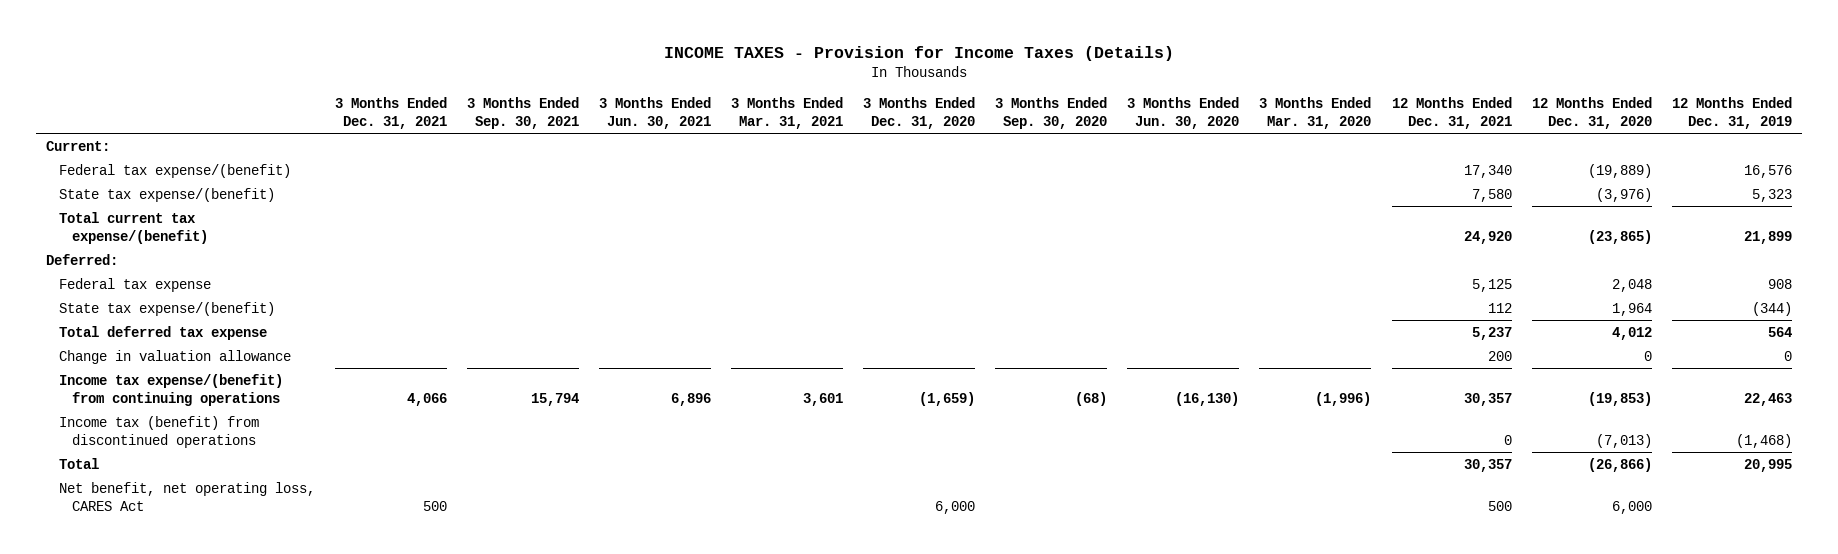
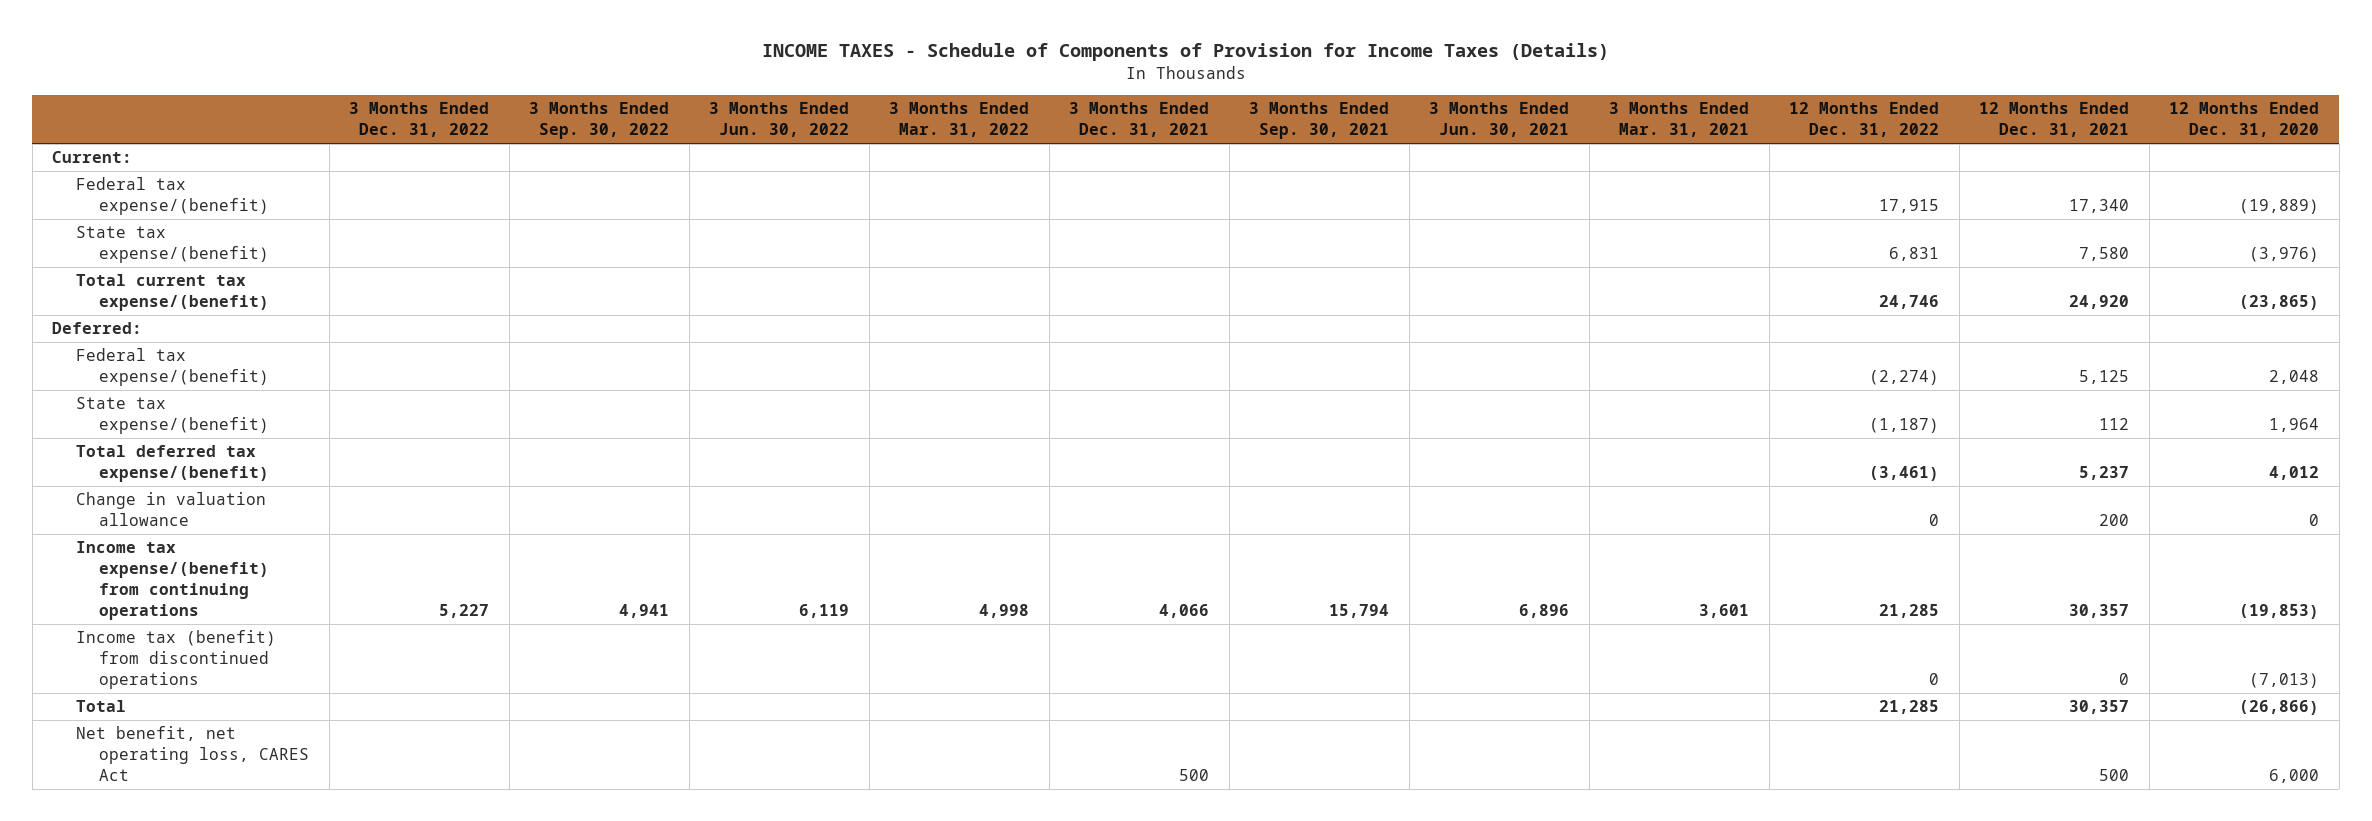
- INCOME TAXES - Provision for Income Taxes (Details)
+ INCOME TAXES - Schedule of Components of Provision for Income Taxes (Details)
- | 3 Months Ended Dec. 31, 2021 | 3 Months Ended Sep. 30, 2021 | 3 Months Ended Jun. 30, 2021 | 3 Months Ended Mar. 31, 2021 | 3 Months Ended Dec. 31, 2020 | 3 Months Ended Sep. 30, 2020 | 3 Months Ended Jun. 30, 2020 | 3 Months Ended Mar. 31, 2020 | 12 Months Ended Dec. 31, 2021 | 12 Months Ended Dec. 31, 2020 | 12 Months Ended Dec. 31, 2019
+ | 3 Months Ended Dec. 31, 2022 | 3 Months Ended Sep. 30, 2022 | 3 Months Ended Jun. 30, 2022 | 3 Months Ended Mar. 31, 2022 | 3 Months Ended Dec. 31, 2021 | 3 Months Ended Sep. 30, 2021 | 3 Months Ended Jun. 30, 2021 | 3 Months Ended Mar. 31, 2021 | 12 Months Ended Dec. 31, 2022 | 12 Months Ended Dec. 31, 2021 | 12 Months Ended Dec. 31, 2020
- Federal tax expense | | | | | | | | | 5,125 | 2,048 | 908
+ Federal tax expense/(benefit) | | | | | | | | | (2,274) | 5,125 | 2,048
- Total deferred tax expense | | | | | | | | | 5,237 | 4,012 | 564
+ Total deferred tax expense/(benefit) | | | | | | | | | (3,461) | 5,237 | 4,012

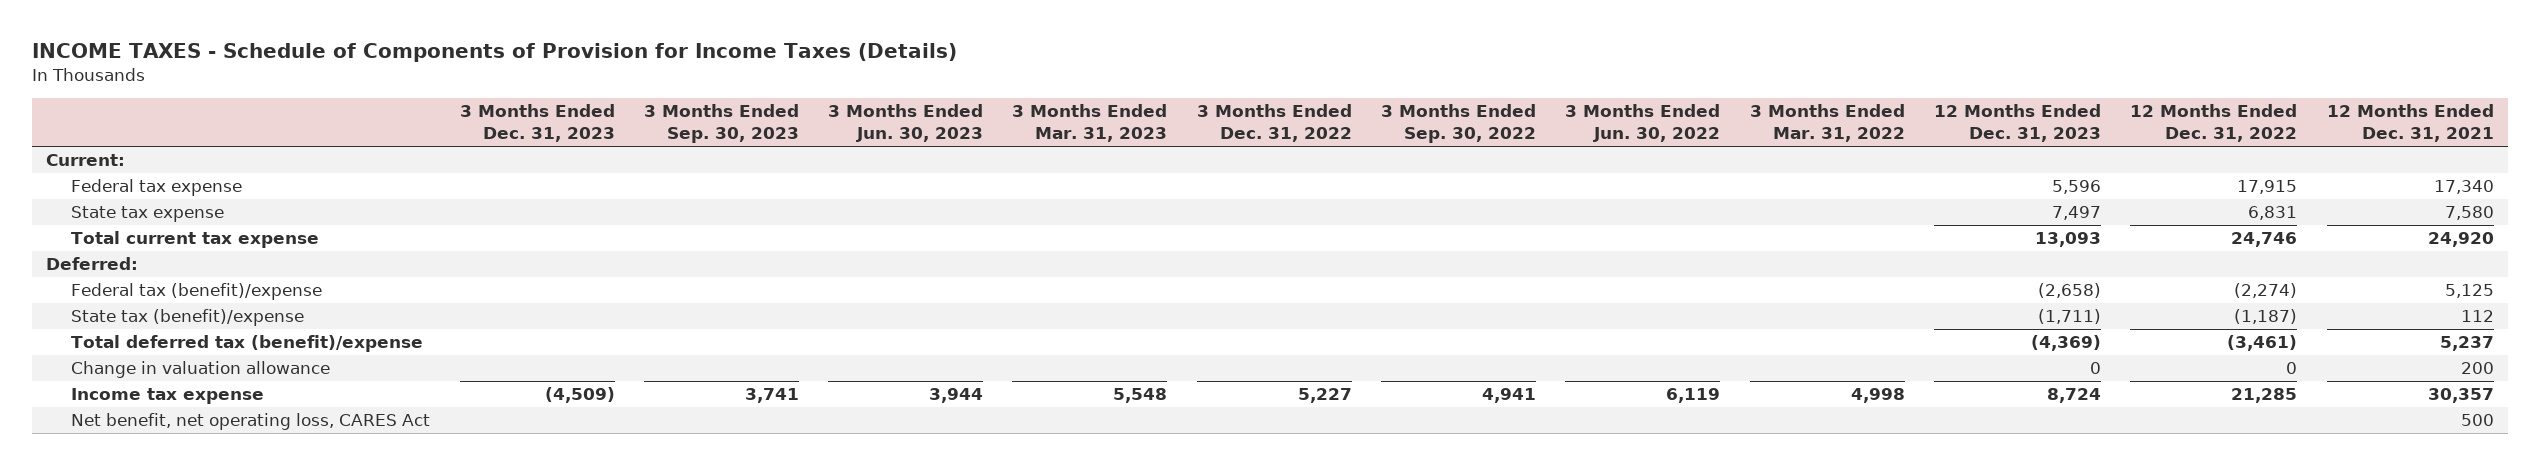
- | 3 Months Ended Dec. 31, 2022 | 3 Months Ended Sep. 30, 2022 | 3 Months Ended Jun. 30, 2022 | 3 Months Ended Mar. 31, 2022 | 3 Months Ended Dec. 31, 2021 | 3 Months Ended Sep. 30, 2021 | 3 Months Ended Jun. 30, 2021 | 3 Months Ended Mar. 31, 2021 | 12 Months Ended Dec. 31, 2022 | 12 Months Ended Dec. 31, 2021 | 12 Months Ended Dec. 31, 2020
+ | 3 Months Ended Dec. 31, 2023 | 3 Months Ended Sep. 30, 2023 | 3 Months Ended Jun. 30, 2023 | 3 Months Ended Mar. 31, 2023 | 3 Months Ended Dec. 31, 2022 | 3 Months Ended Sep. 30, 2022 | 3 Months Ended Jun. 30, 2022 | 3 Months Ended Mar. 31, 2022 | 12 Months Ended Dec. 31, 2023 | 12 Months Ended Dec. 31, 2022 | 12 Months Ended Dec. 31, 2021
- Federal tax expense/(benefit) | | | | | | | | | 17,915 | 17,340 | (19,889)
- State tax expense/(benefit) | | | | | | | | | 6,831 | 7,580 | (3,976)
- Total current tax expense/(benefit) | | | | | | | | | 24,746 | 24,920 | (23,865)
+ Federal tax expense | | | | | | | | | 5,596 | 17,915 | 17,340
+ State tax expense | | | | | | | | | 7,497 | 6,831 | 7,580
+ Total current tax expense | | | | | | | | | 13,093 | 24,746 | 24,920
- Federal tax expense/(benefit) | | | | | | | | | (2,274) | 5,125 | 2,048
- State tax expense/(benefit) | | | | | | | | | (1,187) | 112 | 1,964
- Total deferred tax expense/(benefit) | | | | | | | | | (3,461) | 5,237 | 4,012
+ Federal tax (benefit)/expense | | | | | | | | | (2,658) | (2,274) | 5,125
+ State tax (benefit)/expense | | | | | | | | | (1,711) | (1,187) | 112
+ Total deferred tax (benefit)/expense | | | | | | | | | (4,369) | (3,461) | 5,237
- Income tax expense/(benefit) from continuing operations | 5,227 | 4,941 | 6,119 | 4,998 | 4,066 | 15,794 | 6,896 | 3,601 | 21,285 | 30,357 | (19,853)
- Income tax (benefit) from discontinued operations | | | | | | | | | 0 | 0 | (7,013)
- Total | | | | | | | | | 21,285 | 30,357 | (26,866)
+ Income tax expense | (4,509) | 3,741 | 3,944 | 5,548 | 5,227 | 4,941 | 6,119 | 4,998 | 8,724 | 21,285 | 30,357

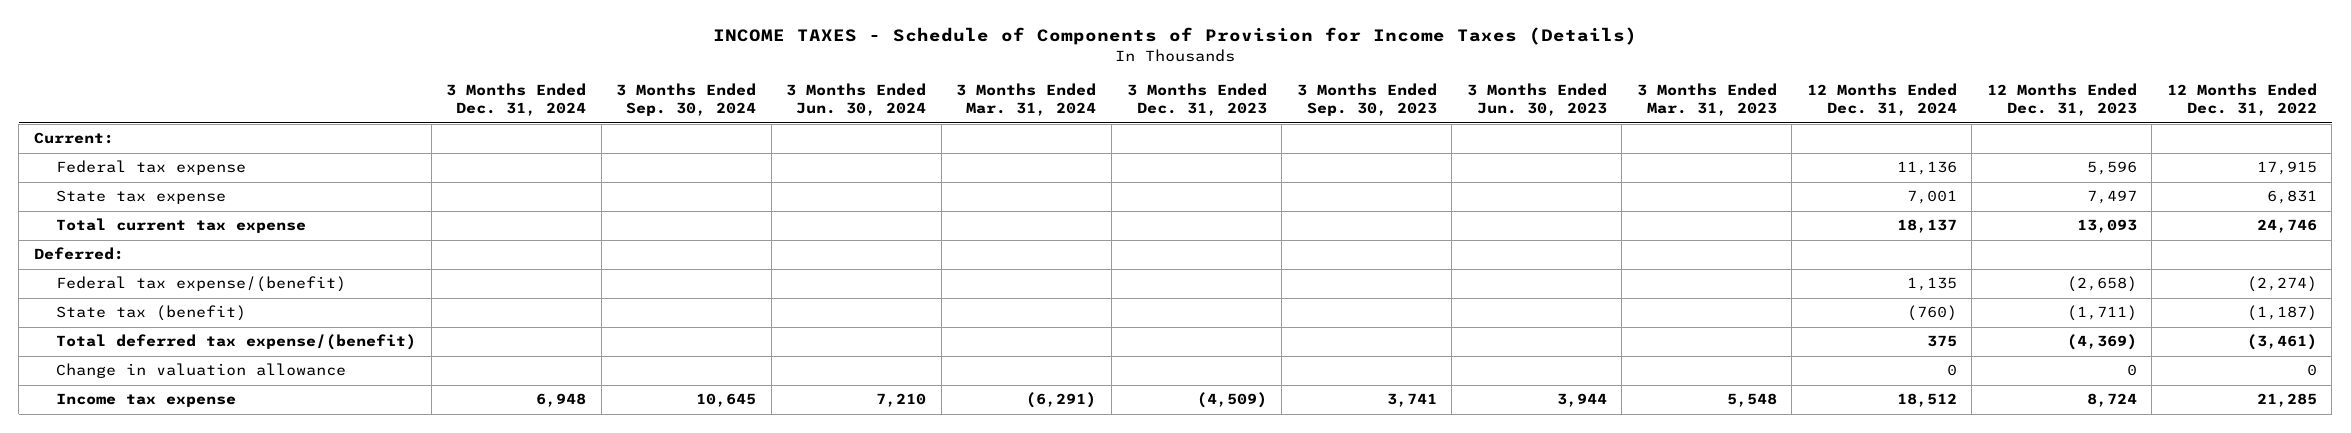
- | 3 Months Ended Dec. 31, 2023 | 3 Months Ended Sep. 30, 2023 | 3 Months Ended Jun. 30, 2023 | 3 Months Ended Mar. 31, 2023 | 3 Months Ended Dec. 31, 2022 | 3 Months Ended Sep. 30, 2022 | 3 Months Ended Jun. 30, 2022 | 3 Months Ended Mar. 31, 2022 | 12 Months Ended Dec. 31, 2023 | 12 Months Ended Dec. 31, 2022 | 12 Months Ended Dec. 31, 2021
+ | 3 Months Ended Dec. 31, 2024 | 3 Months Ended Sep. 30, 2024 | 3 Months Ended Jun. 30, 2024 | 3 Months Ended Mar. 31, 2024 | 3 Months Ended Dec. 31, 2023 | 3 Months Ended Sep. 30, 2023 | 3 Months Ended Jun. 30, 2023 | 3 Months Ended Mar. 31, 2023 | 12 Months Ended Dec. 31, 2024 | 12 Months Ended Dec. 31, 2023 | 12 Months Ended Dec. 31, 2022
- Federal tax (benefit)/expense | | | | | | | | | (2,658) | (2,274) | 5,125
- State tax (benefit)/expense | | | | | | | | | (1,711) | (1,187) | 112
- Total deferred tax (benefit)/expense | | | | | | | | | (4,369) | (3,461) | 5,237
+ Federal tax expense/(benefit) | | | | | | | | | 1,135 | (2,658) | (2,274)
+ State tax (benefit) | | | | | | | | | (760) | (1,711) | (1,187)
+ Total deferred tax expense/(benefit) | | | | | | | | | 375 | (4,369) | (3,461)
- Net benefit, net operating loss, CARES Act | | | | | | | | | | | 500

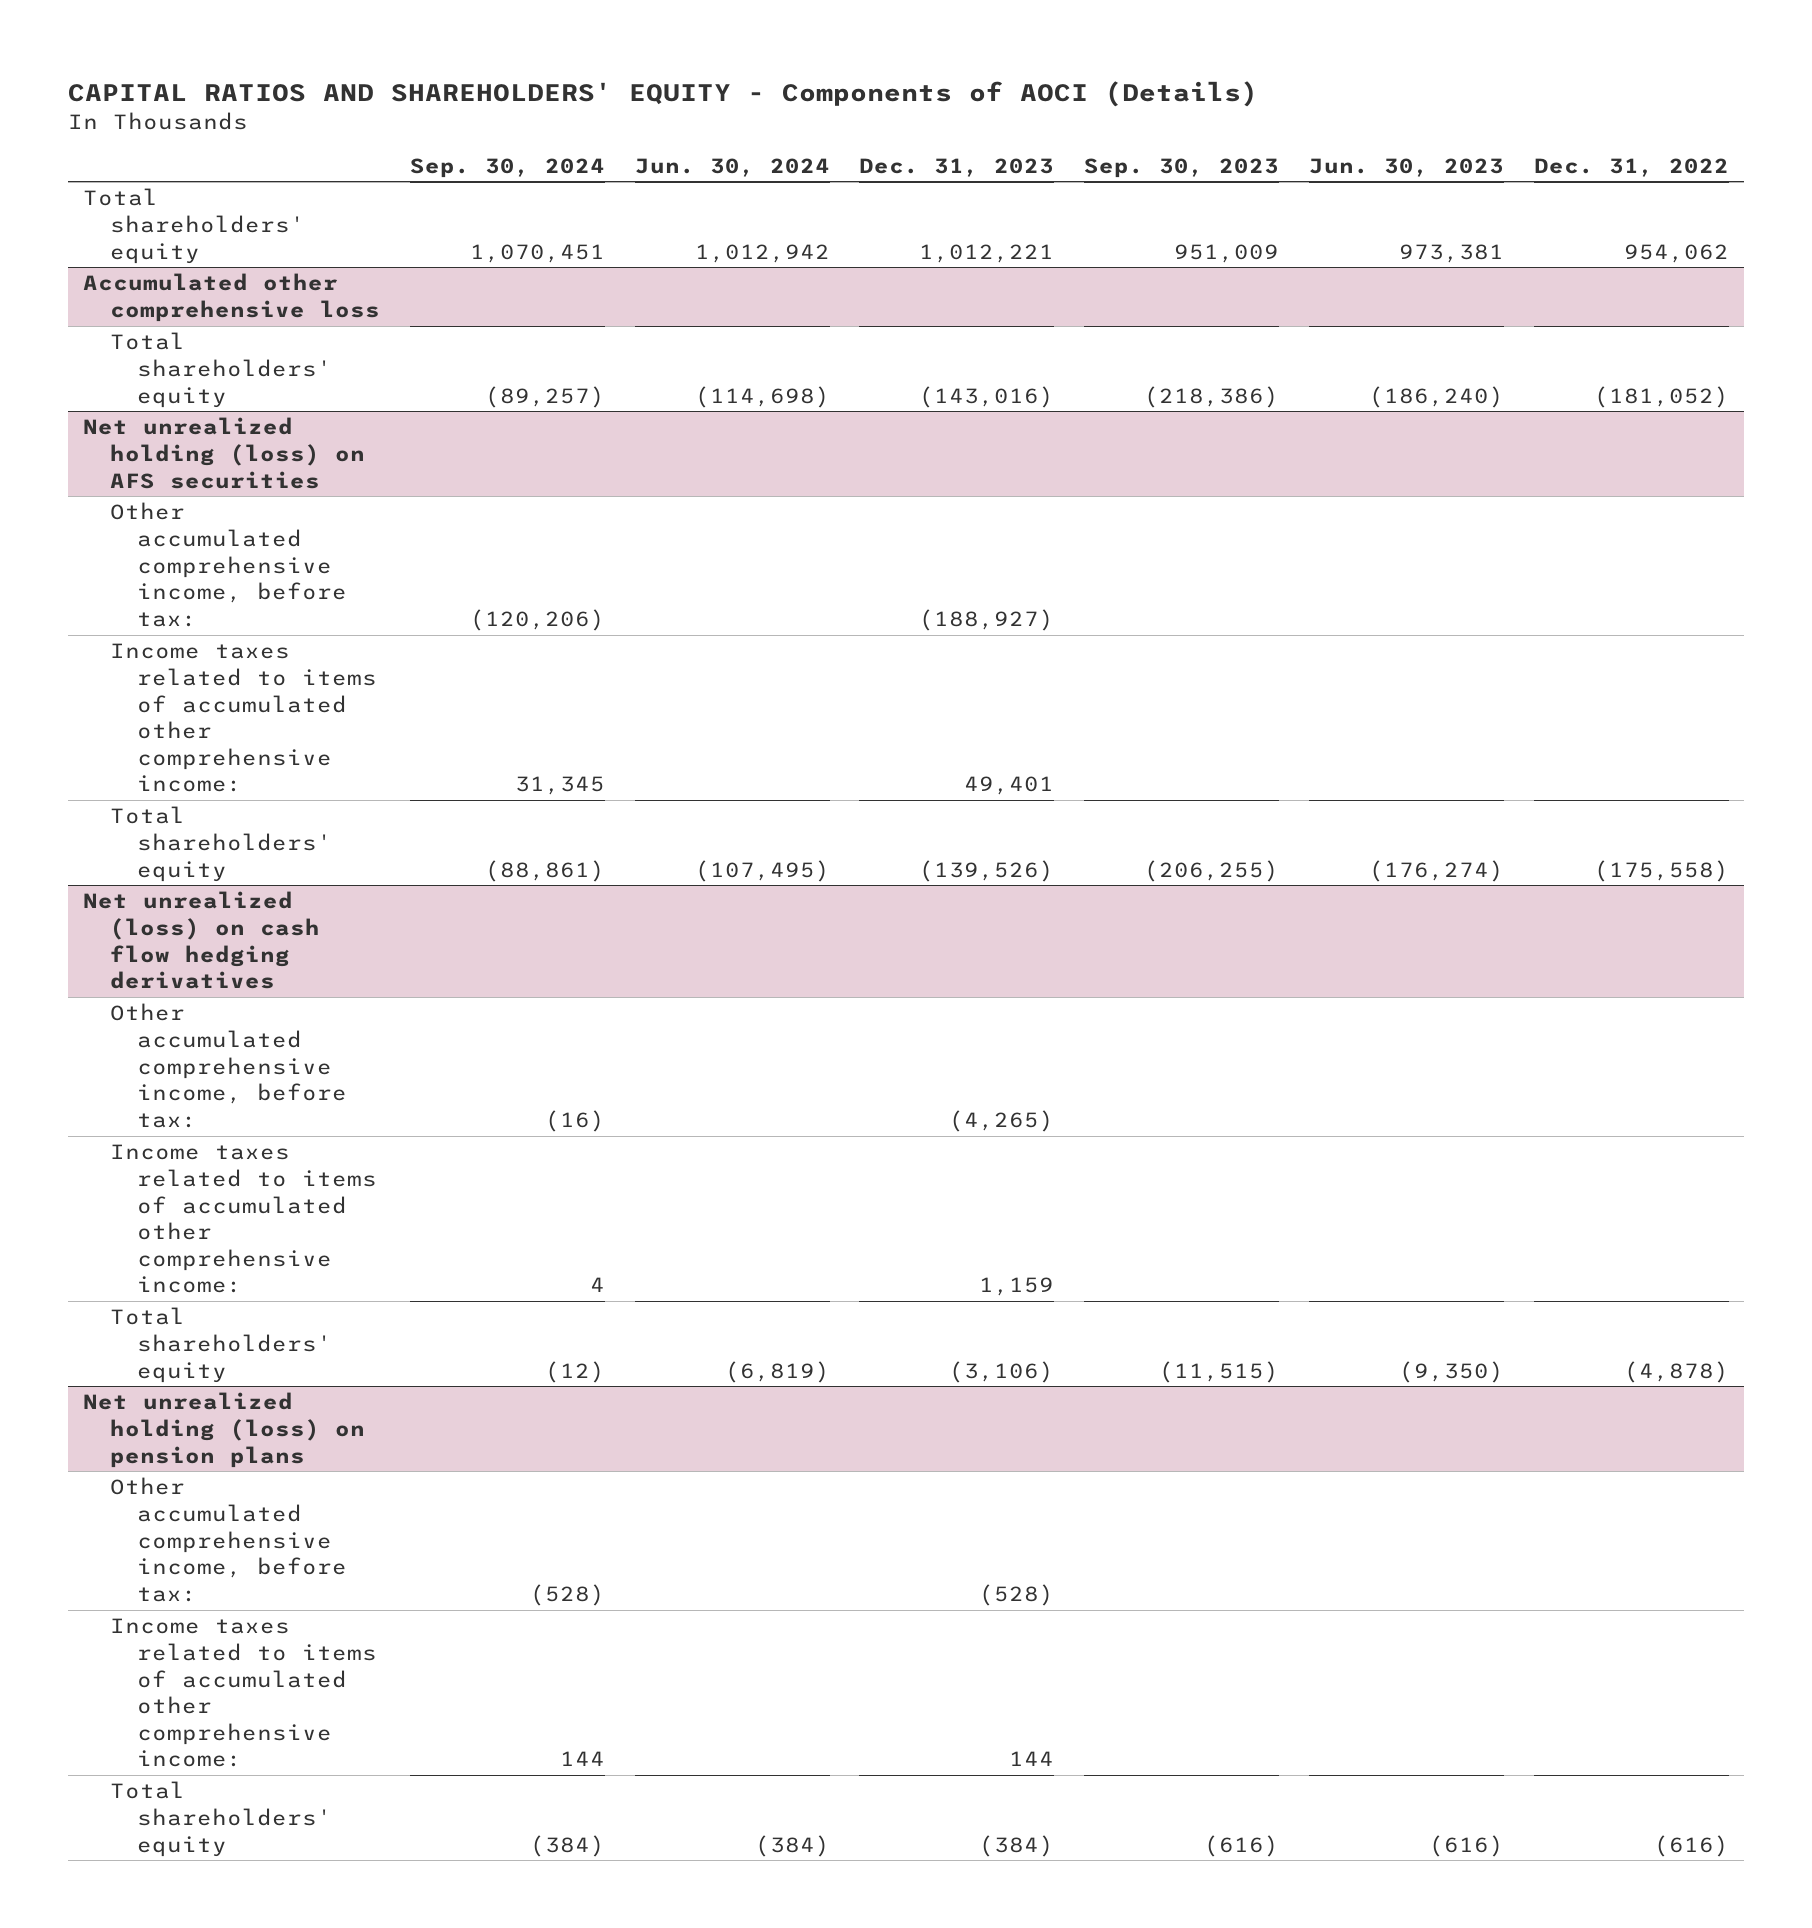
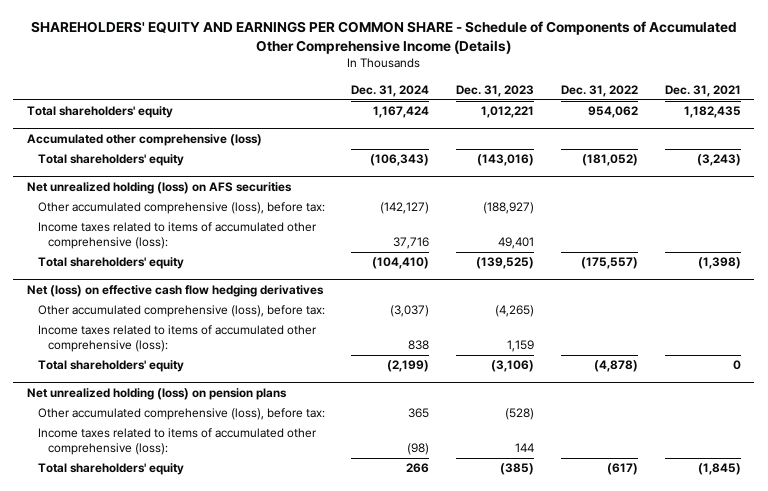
- CAPITAL RATIOS AND SHAREHOLDERS' EQUITY - Components of AOCI (Details)
+ SHAREHOLDERS' EQUITY AND EARNINGS PER COMMON SHARE - Schedule of Components of Accumulated Other Comprehensive Income (Details)
- | Sep. 30, 2024 | Jun. 30, 2024 | Dec. 31, 2023 | Sep. 30, 2023 | Jun. 30, 2023 | Dec. 31, 2022
+ | Dec. 31, 2024 | Dec. 31, 2023 | Dec. 31, 2022 | Dec. 31, 2021
- Accumulated other comprehensive loss
+ Accumulated other comprehensive (loss)
@ Net unrealized holding (loss) on AFS securities
- Other accumulated comprehensive income, before tax: | (120,206) | | (188,927) | | |
- Income taxes related to items of accumulated other comprehensive income: | 31,345 | | 49,401 | | |
- Total shareholders' equity | (88,861) | (107,495) | (139,526) | (206,255) | (176,274) | (175,558)
- Net unrealized (loss) on cash flow hedging derivatives
- Other accumulated comprehensive income, before tax: | (16) | | (4,265) | | |
- Income taxes related to items of accumulated other comprehensive income: | 4 | | 1,159 | | |
@ Net unrealized holding (loss) on AFS securities
+ Other accumulated comprehensive (loss), before tax: | (142,127) | (188,927) | |
+ Income taxes related to items of accumulated other comprehensive (loss): | 37,716 | 49,401 | |
+ Total shareholders' equity | (104,410) | (139,525) | (175,557) | (1,398)
+ Net (loss) on effective cash flow hedging derivatives
+ Other accumulated comprehensive (loss), before tax: | (3,037) | (4,265) | |
+ Income taxes related to items of accumulated other comprehensive (loss): | 838 | 1,159 | |
@ Net unrealized holding (loss) on pension plans
- Other accumulated comprehensive income, before tax: | (528) | | (528) | | |
- Income taxes related to items of accumulated other comprehensive income: | 144 | | 144 | | |
- Total shareholders' equity | (384) | (384) | (384) | (616) | (616) | (616)
+ Other accumulated comprehensive (loss), before tax: | 365 | (528) | |
+ Income taxes related to items of accumulated other comprehensive (loss): | (98) | 144 | |
+ Total shareholders' equity | 266 | (385) | (617) | (1,845)

